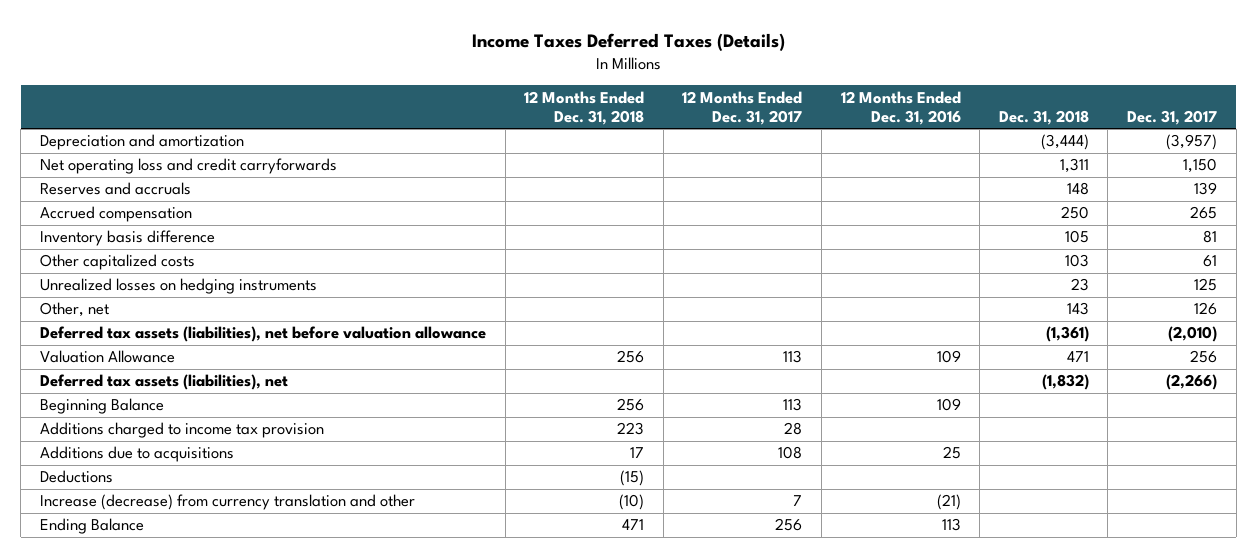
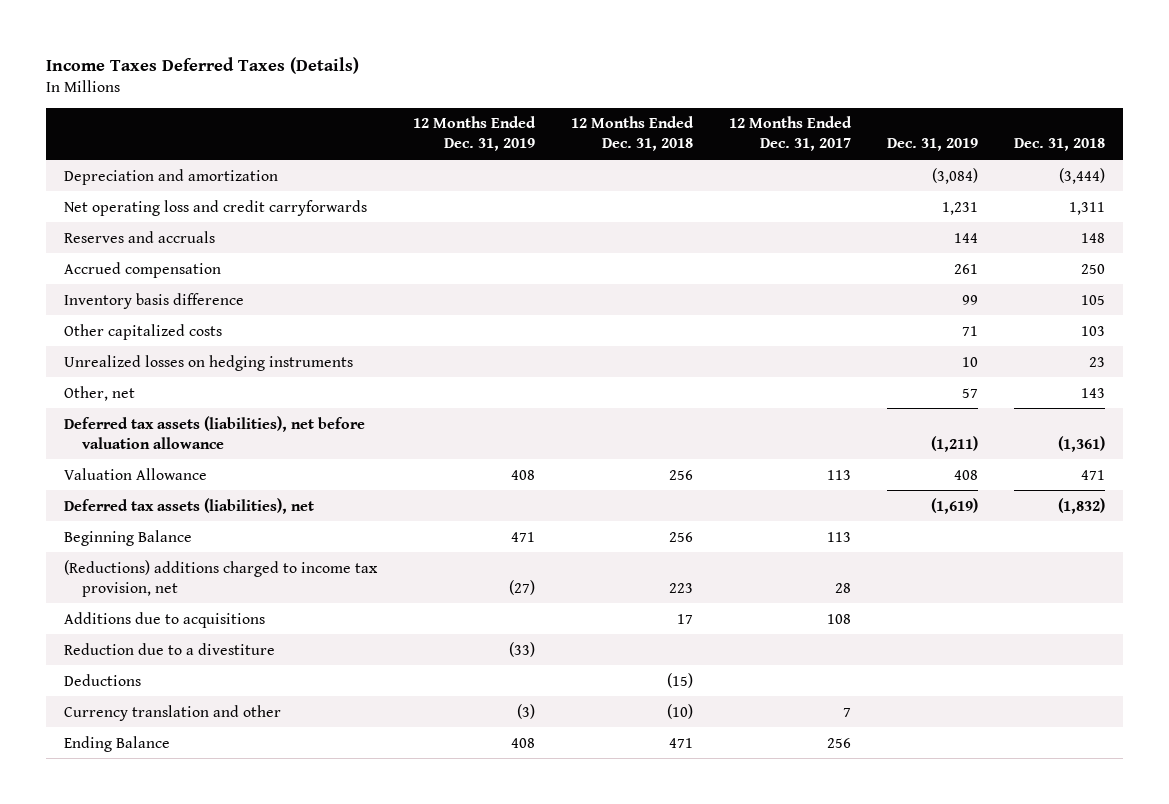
- | 12 Months Ended Dec. 31, 2018 | 12 Months Ended Dec. 31, 2017 | 12 Months Ended Dec. 31, 2016 | Dec. 31, 2018 | Dec. 31, 2017
+ | 12 Months Ended Dec. 31, 2019 | 12 Months Ended Dec. 31, 2018 | 12 Months Ended Dec. 31, 2017 | Dec. 31, 2019 | Dec. 31, 2018
- Additions charged to income tax provision | 223 | 28 | | |
+ (Reductions) additions charged to income tax provision, net | (27) | 223 | 28 | |
+ Reduction due to a divestiture | (33) | | | |
- Increase (decrease) from currency translation and other | (10) | 7 | (21) | |
+ Currency translation and other | (3) | (10) | 7 | |

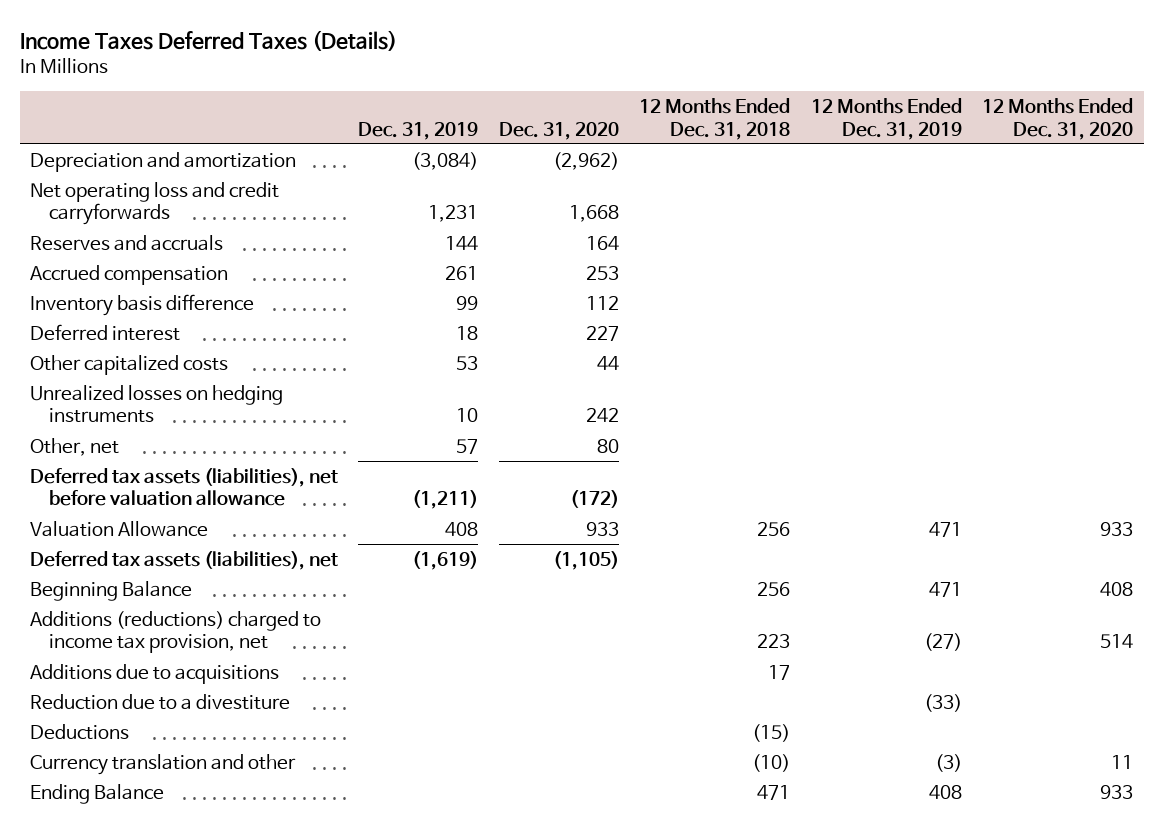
- | 12 Months Ended Dec. 31, 2019 | 12 Months Ended Dec. 31, 2018 | 12 Months Ended Dec. 31, 2017 | Dec. 31, 2019 | Dec. 31, 2018
+ | Dec. 31, 2019 | Dec. 31, 2020 | 12 Months Ended Dec. 31, 2018 | 12 Months Ended Dec. 31, 2019 | 12 Months Ended Dec. 31, 2020
- Other capitalized costs | | | | 71 | 103
+ Deferred interest | 18 | 227 | | |
+ Other capitalized costs | 53 | 44 | | |
- Valuation Allowance | 408 | 256 | 113 | 408 | 471
+ Valuation Allowance | 408 | 933 | 256 | 471 | 933
- (Reductions) additions charged to income tax provision, net | (27) | 223 | 28 | |
+ Additions (reductions) charged to income tax provision, net | | | 223 | (27) | 514

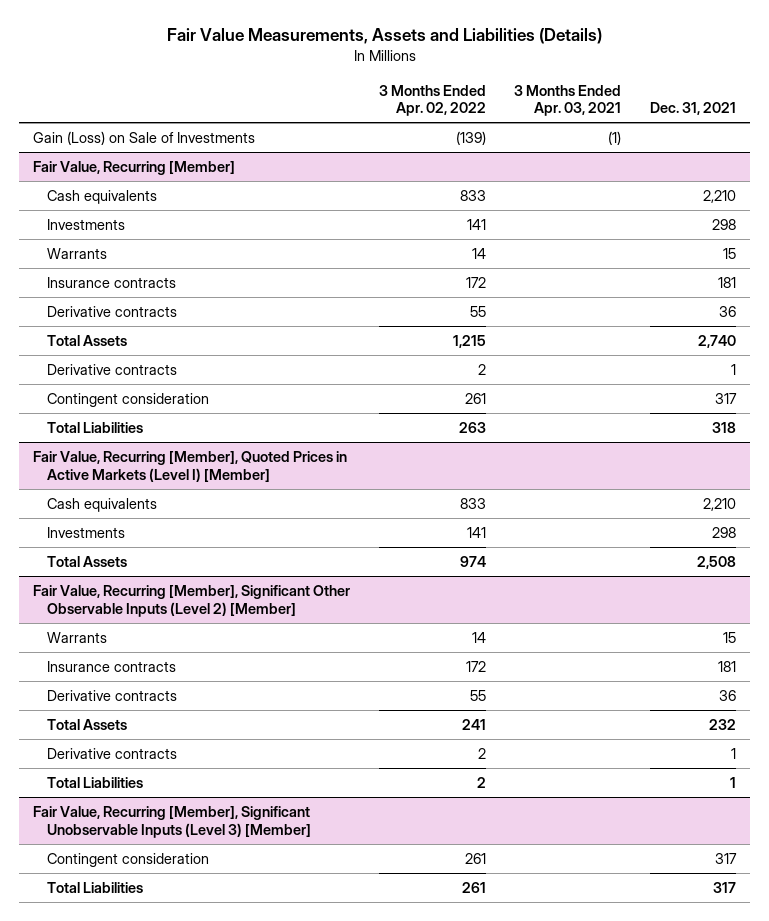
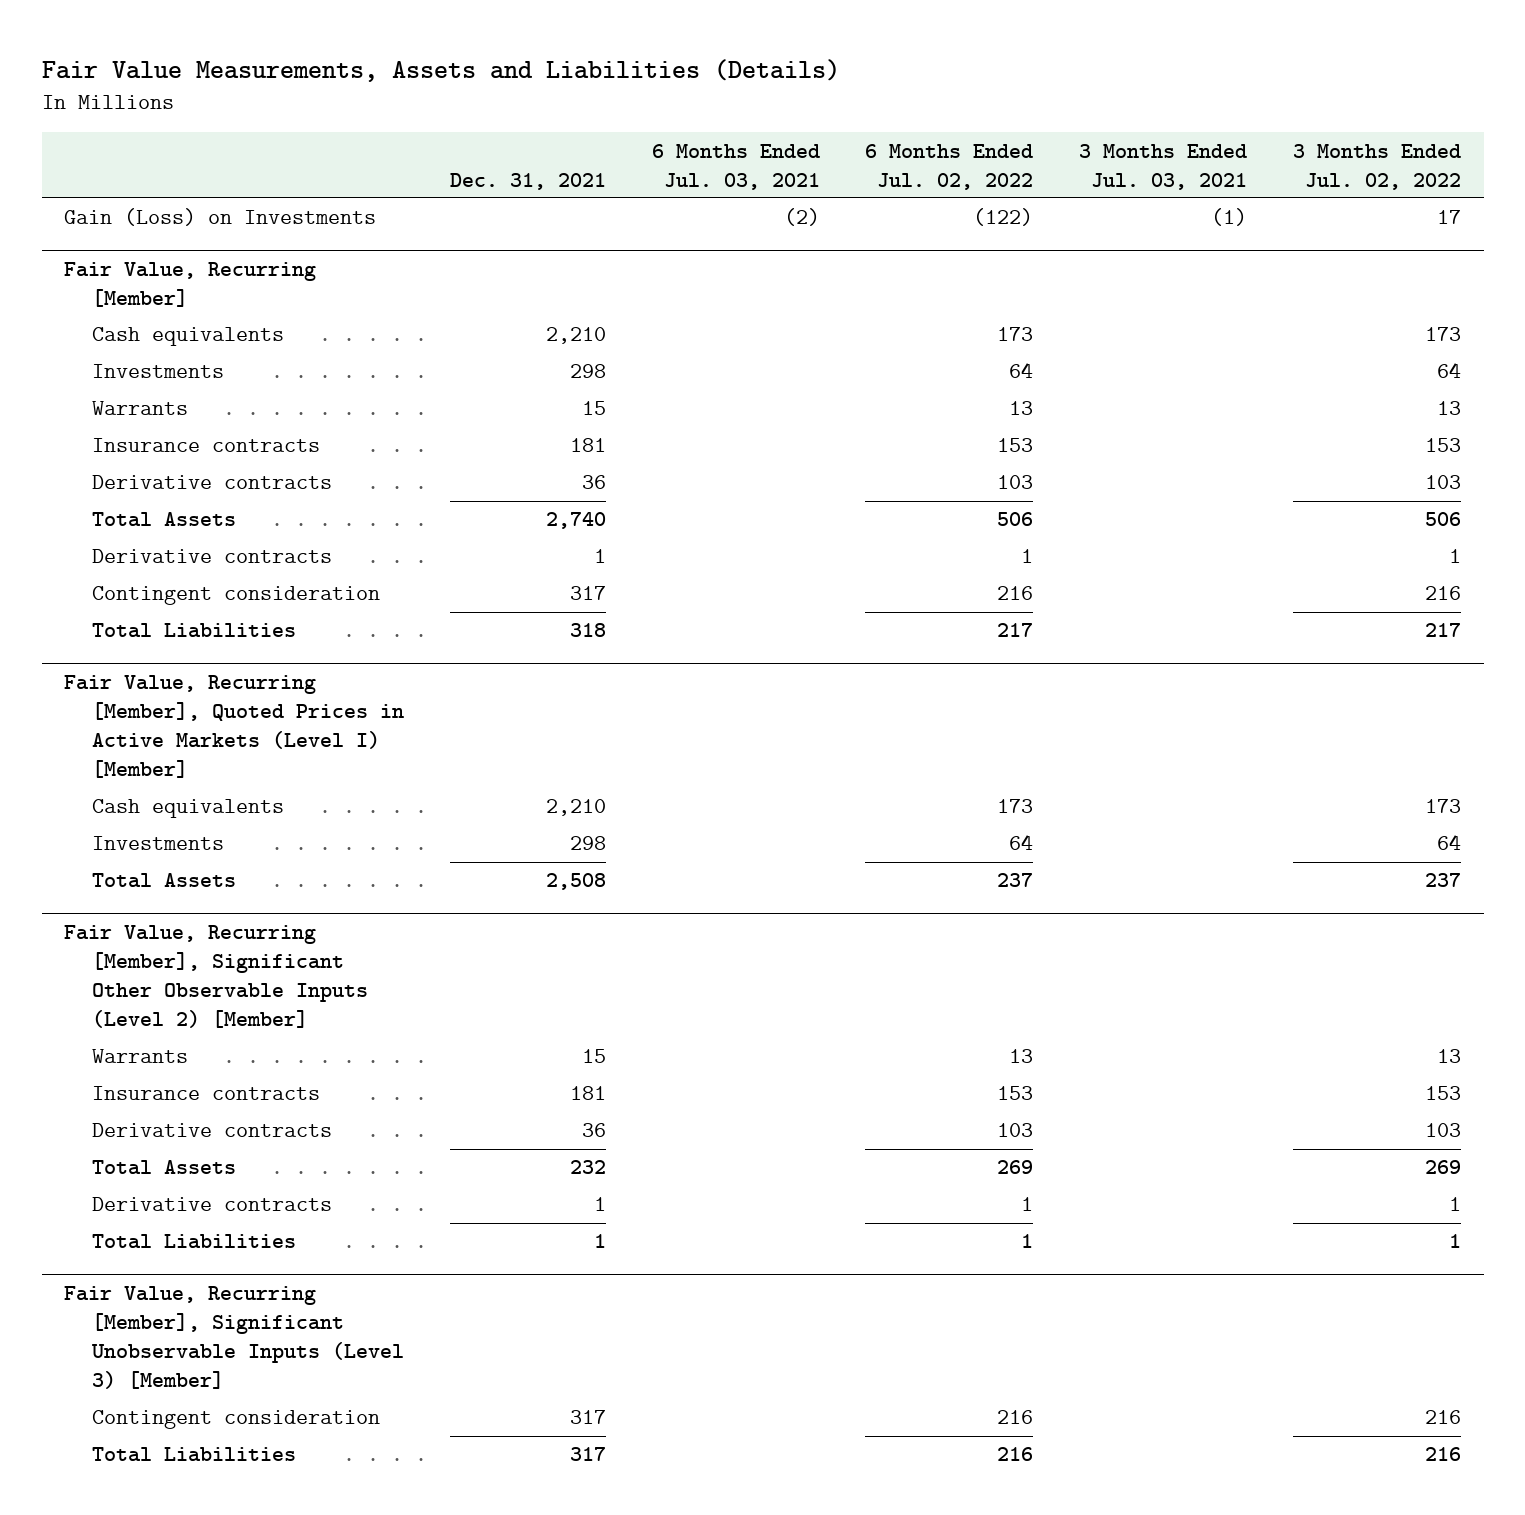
- | 3 Months Ended Apr. 02, 2022 | 3 Months Ended Apr. 03, 2021 | Dec. 31, 2021
+ | Dec. 31, 2021 | 6 Months Ended Jul. 03, 2021 | 6 Months Ended Jul. 02, 2022 | 3 Months Ended Jul. 03, 2021 | 3 Months Ended Jul. 02, 2022
- Gain (Loss) on Sale of Investments | (139) | (1) |
+ Gain (Loss) on Investments | | (2) | (122) | (1) | 17

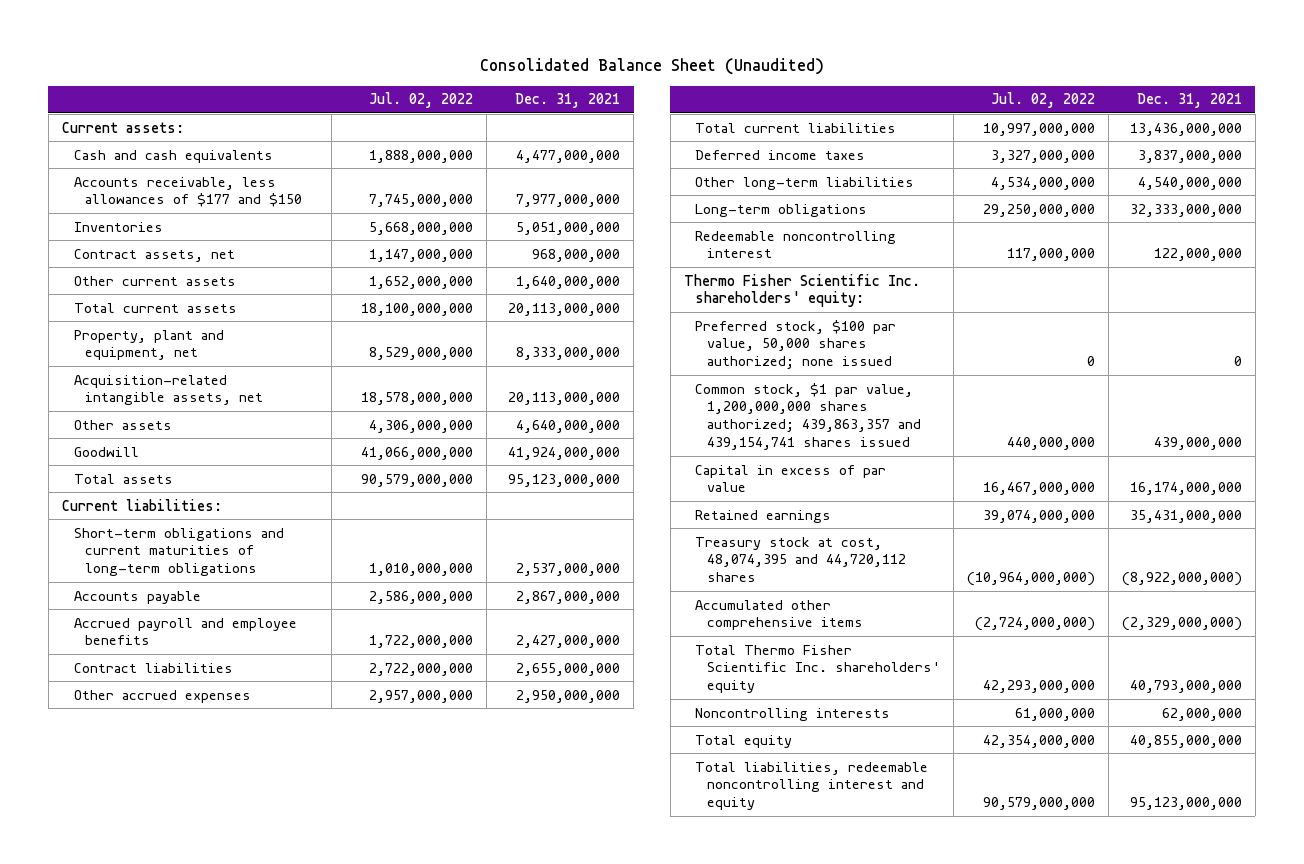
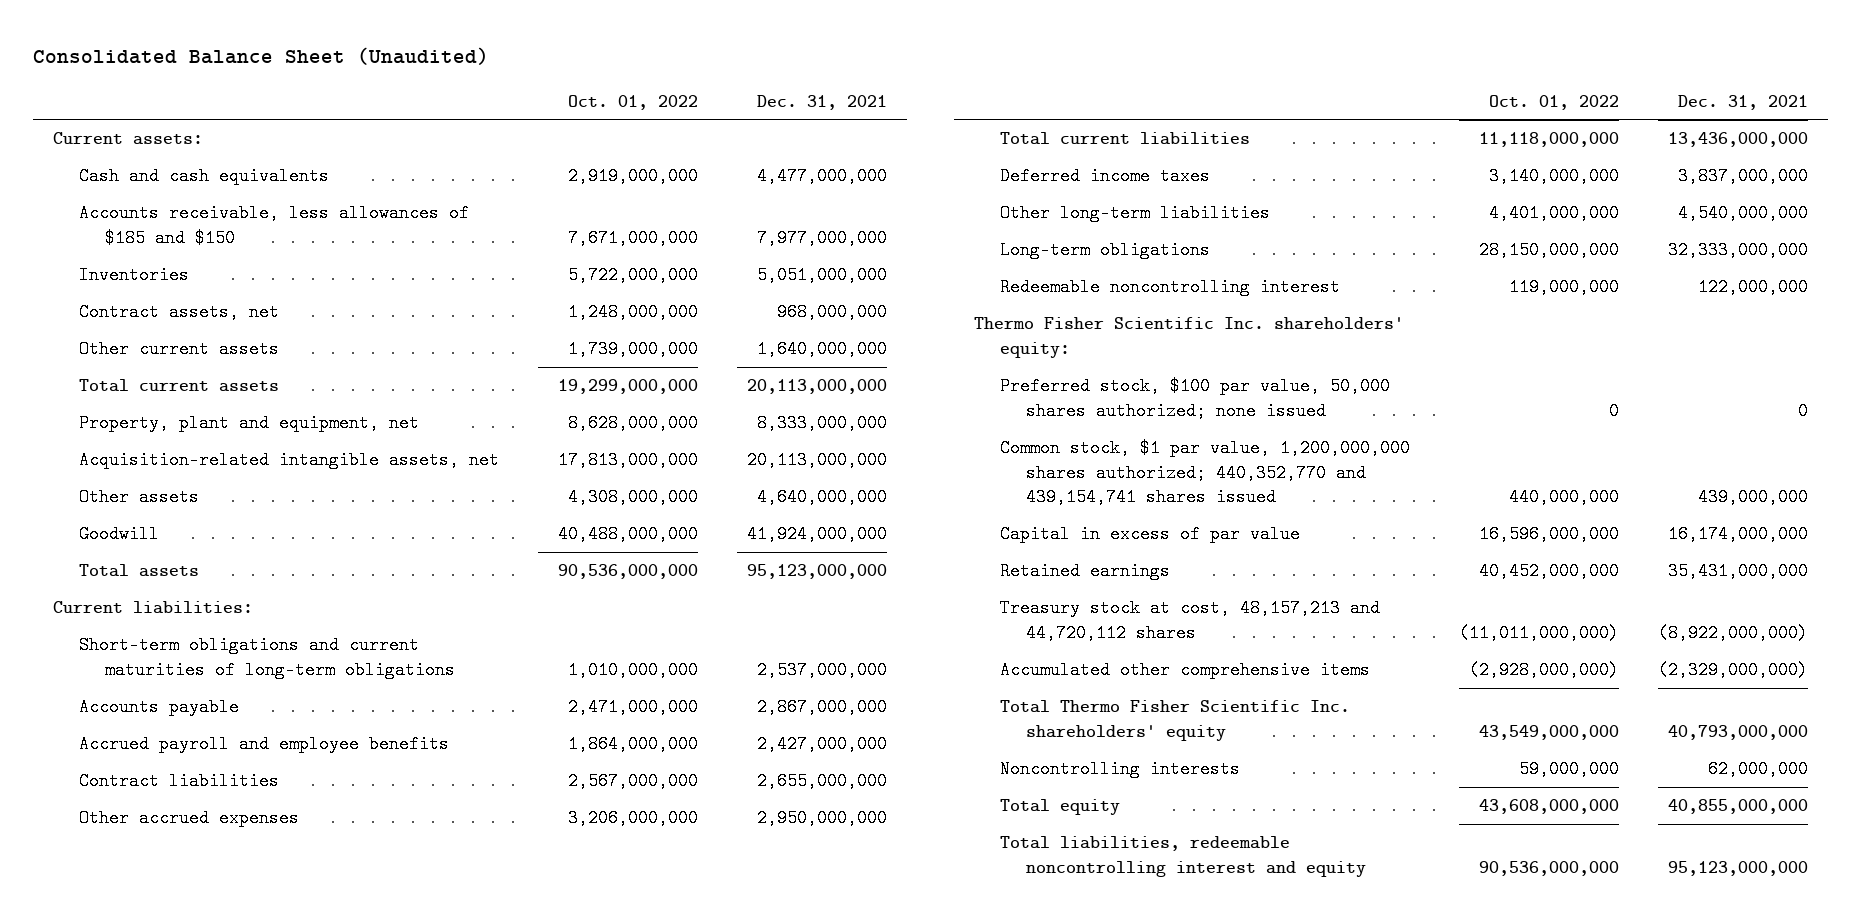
- | Jul. 02, 2022 | Dec. 31, 2021
+ | Oct. 01, 2022 | Dec. 31, 2021
- Accounts receivable, less allowances of $177 and $150 | 7,745,000,000 | 7,977,000,000
+ Accounts receivable, less allowances of $185 and $150 | 7,671,000,000 | 7,977,000,000
- Common stock, $1 par value, 1,200,000,000 shares authorized; 439,863,357 and 439,154,741 shares issued | 440,000,000 | 439,000,000
+ Common stock, $1 par value, 1,200,000,000 shares authorized; 440,352,770 and 439,154,741 shares issued | 440,000,000 | 439,000,000
- Treasury stock at cost, 48,074,395 and 44,720,112 shares | (10,964,000,000) | (8,922,000,000)
+ Treasury stock at cost, 48,157,213 and 44,720,112 shares | (11,011,000,000) | (8,922,000,000)

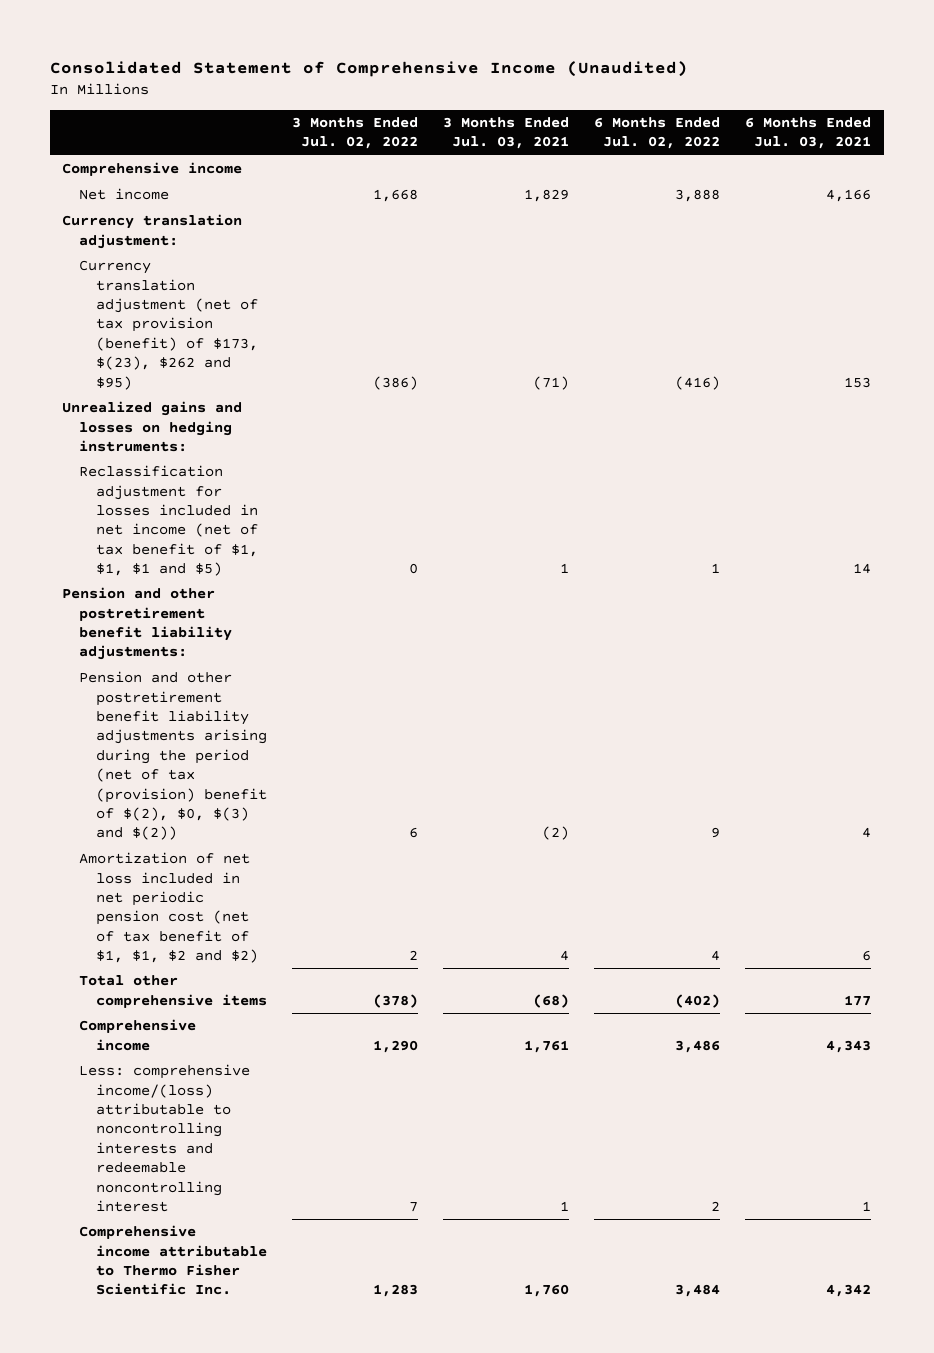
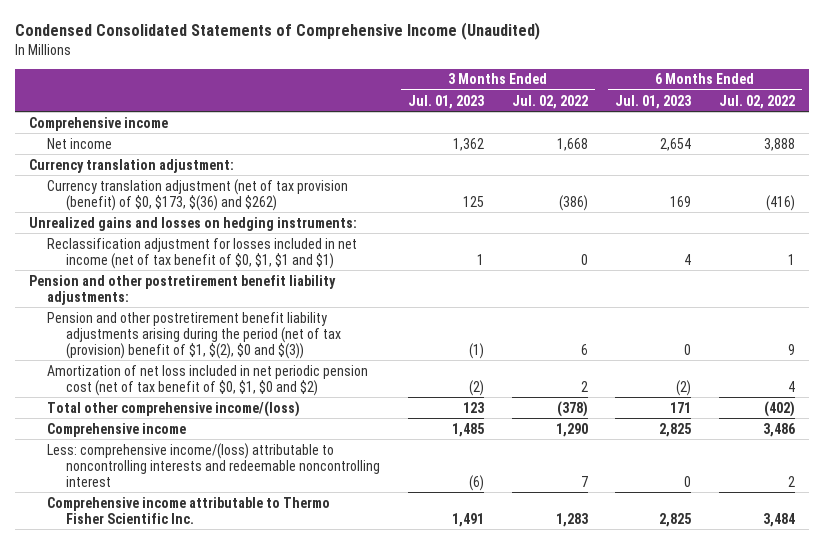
- Consolidated Statement of Comprehensive Income (Unaudited)
+ Condensed Consolidated Statements of Comprehensive Income (Unaudited)
- | 3 Months Ended Jul. 02, 2022 | 3 Months Ended Jul. 03, 2021 | 6 Months Ended Jul. 02, 2022 | 6 Months Ended Jul. 03, 2021
+ | 3 Months Ended Jul. 01, 2023 | 3 Months Ended Jul. 02, 2022 | 6 Months Ended Jul. 01, 2023 | 6 Months Ended Jul. 02, 2022
- Currency translation adjustment (net of tax provision (benefit) of $173, $(23), $262 and $95) | (386) | (71) | (416) | 153
+ Currency translation adjustment (net of tax provision (benefit) of $0, $173, $(36) and $262) | 125 | (386) | 169 | (416)
- Reclassification adjustment for losses included in net income (net of tax benefit of $1, $1, $1 and $5) | 0 | 1 | 1 | 14
+ Reclassification adjustment for losses included in net income (net of tax benefit of $0, $1, $1 and $1) | 1 | 0 | 4 | 1
- Pension and other postretirement benefit liability adjustments arising during the period (net of tax (provision) benefit of $(2), $0, $(3) and $(2)) | 6 | (2) | 9 | 4
- Amortization of net loss included in net periodic pension cost (net of tax benefit of $1, $1, $2 and $2) | 2 | 4 | 4 | 6
- Total other comprehensive items | (378) | (68) | (402) | 177
+ Pension and other postretirement benefit liability adjustments arising during the period (net of tax (provision) benefit of $1, $(2), $0 and $(3)) | (1) | 6 | 0 | 9
+ Amortization of net loss included in net periodic pension cost (net of tax benefit of $0, $1, $0 and $2) | (2) | 2 | (2) | 4
+ Total other comprehensive income/(loss) | 123 | (378) | 171 | (402)

